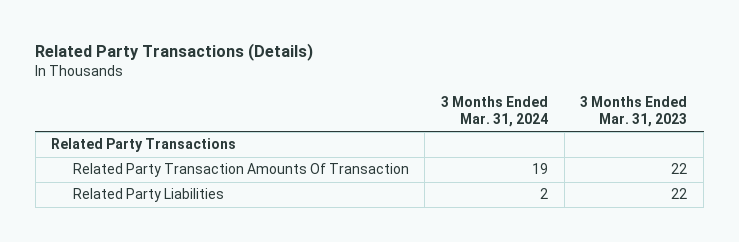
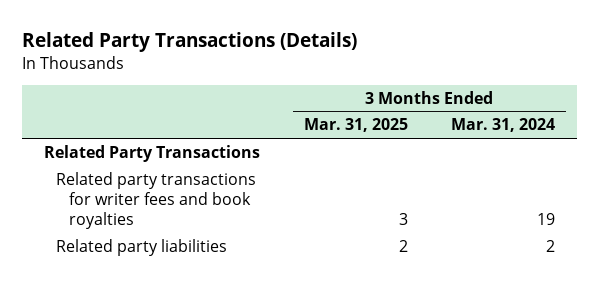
- | 3 Months Ended Mar. 31, 2024 | 3 Months Ended Mar. 31, 2023
+ | 3 Months Ended Mar. 31, 2025 | 3 Months Ended Mar. 31, 2024
- Related Party Transaction Amounts Of Transaction | 19 | 22
- Related Party Liabilities | 2 | 22
+ Related party transactions for writer fees and book royalties | 3 | 19
+ Related party liabilities | 2 | 2

